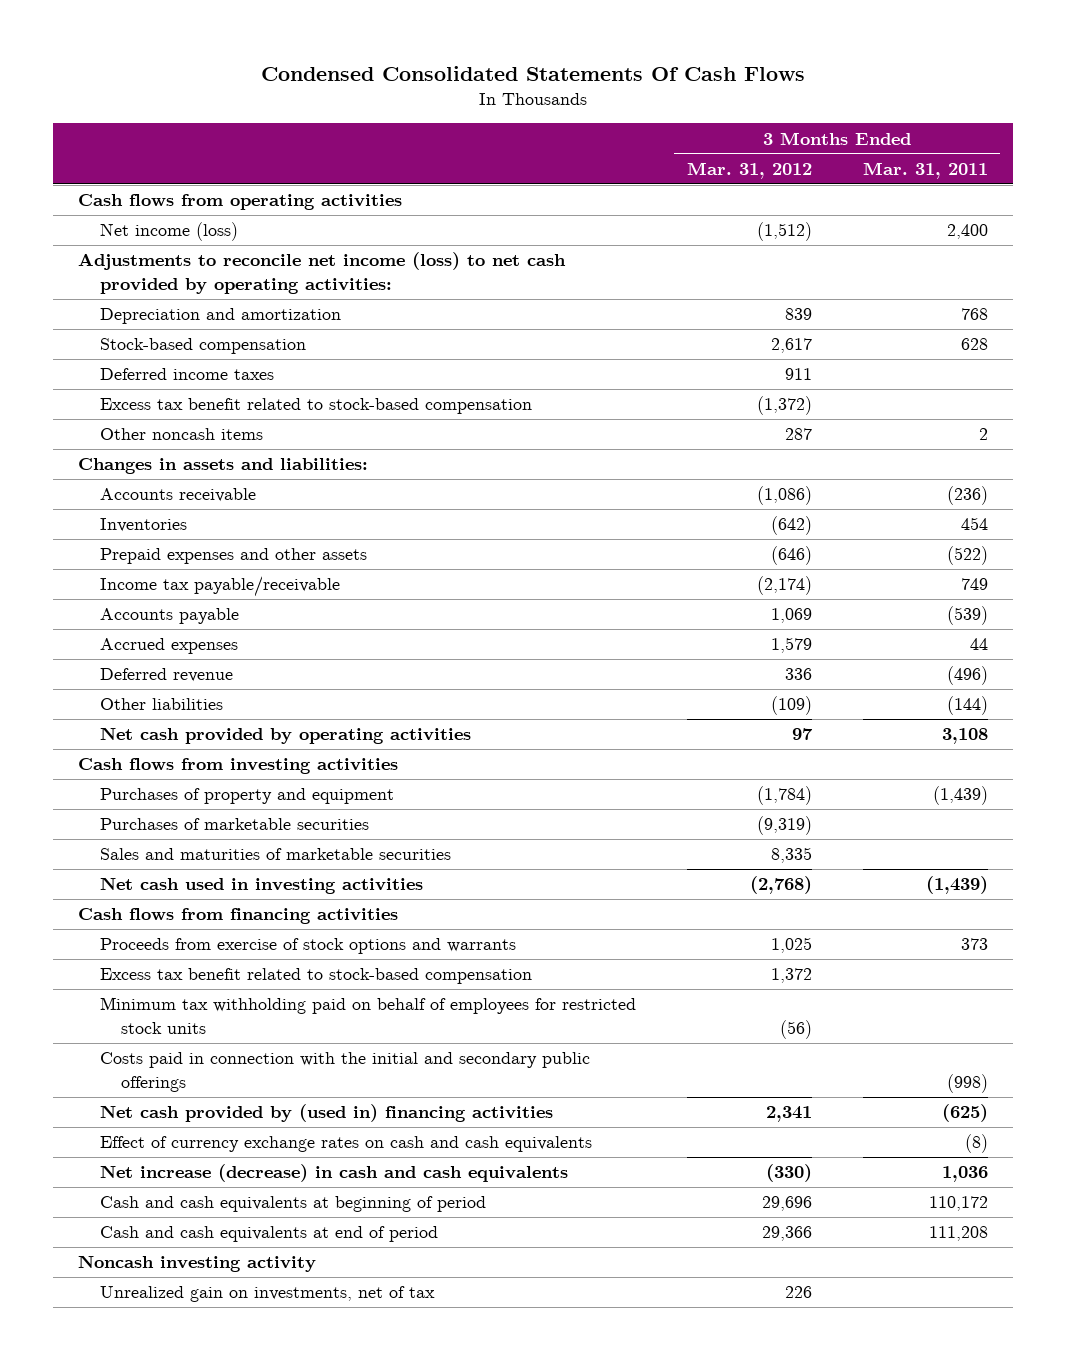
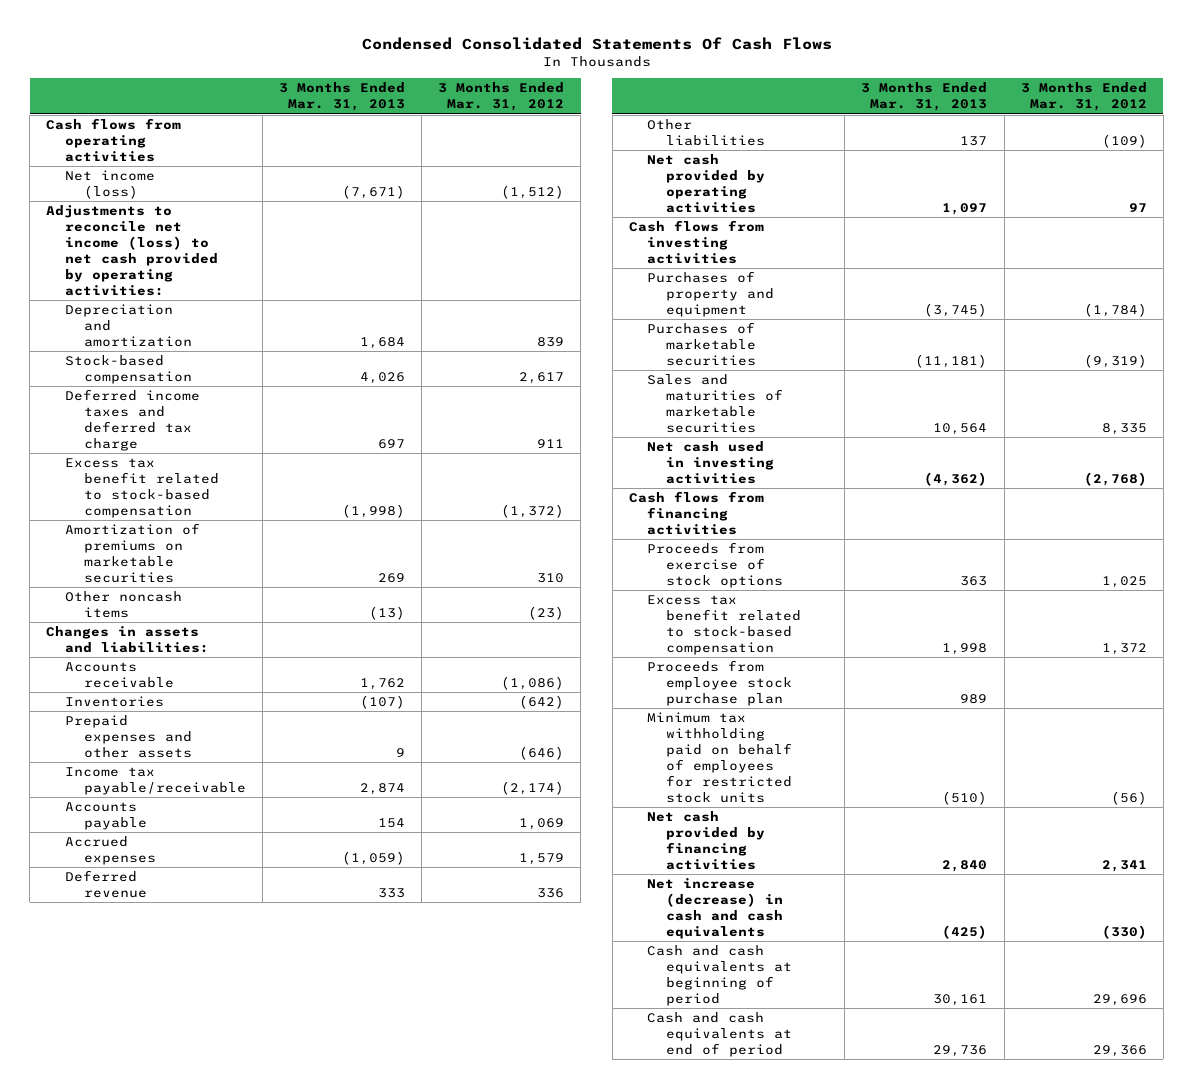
- | 3 Months Ended Mar. 31, 2012 | 3 Months Ended Mar. 31, 2011
+ | 3 Months Ended Mar. 31, 2013 | 3 Months Ended Mar. 31, 2012
- Deferred income taxes | 911 |
+ Deferred income taxes and deferred tax charge | 697 | 911
- Other noncash items | 287 | 2
+ Amortization of premiums on marketable securities | 269 | 310
+ Other noncash items | (13) | (23)
- Proceeds from exercise of stock options and warrants | 1,025 | 373
+ Proceeds from exercise of stock options | 363 | 1,025
+ Proceeds from employee stock purchase plan | 989 |
- Costs paid in connection with the initial and secondary public offerings | | (998)
- Net cash provided by (used in) financing activities | 2,341 | (625)
- Effect of currency exchange rates on cash and cash equivalents | | (8)
+ Net cash provided by financing activities | 2,840 | 2,341
- Noncash investing activity
- Unrealized gain on investments, net of tax | 226 |

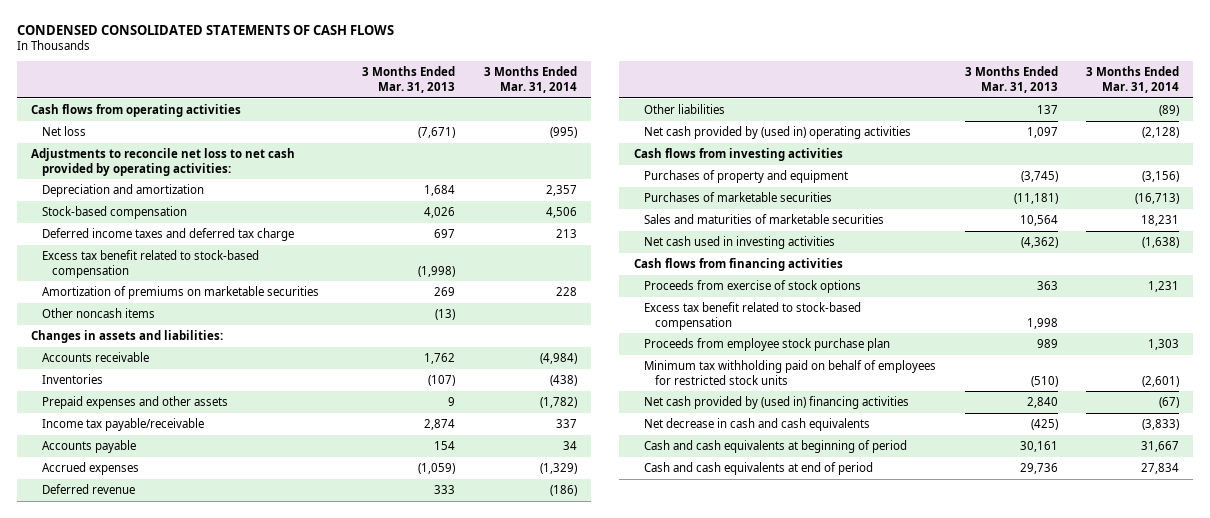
- Condensed Consolidated Statements Of Cash Flows
+ CONDENSED CONSOLIDATED STATEMENTS OF CASH FLOWS
- | 3 Months Ended Mar. 31, 2013 | 3 Months Ended Mar. 31, 2012
+ | 3 Months Ended Mar. 31, 2013 | 3 Months Ended Mar. 31, 2014
- Net income (loss) | (7,671) | (1,512)
- Adjustments to reconcile net income (loss) to net cash provided by operating activities:
+ Net loss | (7,671) | (995)
+ Adjustments to reconcile net loss to net cash provided by operating activities:
- Net cash provided by operating activities | 1,097 | 97
+ Net cash provided by (used in) operating activities | 1,097 | (2,128)
- Net cash provided by financing activities | 2,840 | 2,341
- Net increase (decrease) in cash and cash equivalents | (425) | (330)
+ Net cash provided by (used in) financing activities | 2,840 | (67)
+ Net decrease in cash and cash equivalents | (425) | (3,833)

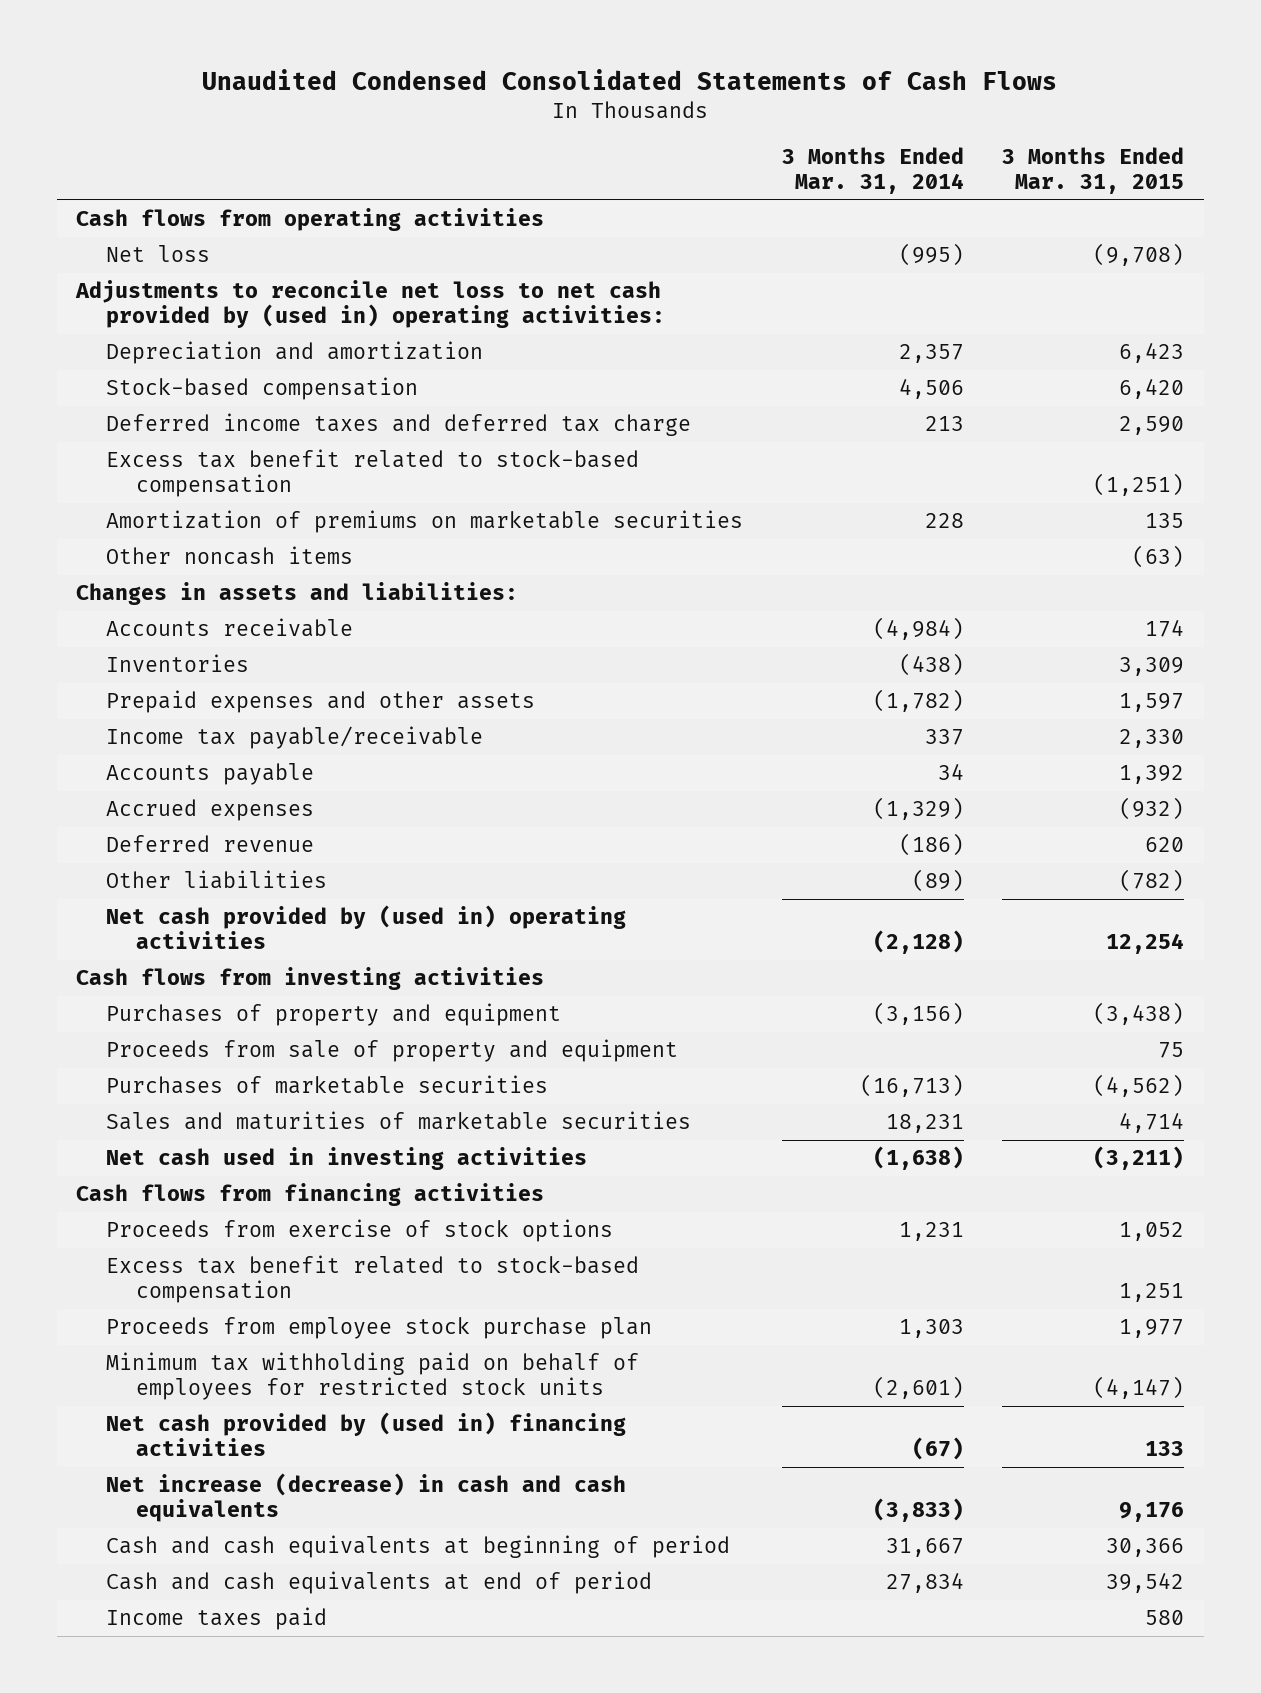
- CONDENSED CONSOLIDATED STATEMENTS OF CASH FLOWS
+ Unaudited Condensed Consolidated Statements of Cash Flows
- | 3 Months Ended Mar. 31, 2013 | 3 Months Ended Mar. 31, 2014
+ | 3 Months Ended Mar. 31, 2014 | 3 Months Ended Mar. 31, 2015
- Adjustments to reconcile net loss to net cash provided by operating activities:
+ Adjustments to reconcile net loss to net cash provided by (used in) operating activities:
+ Proceeds from sale of property and equipment | | 75
- Net decrease in cash and cash equivalents | (425) | (3,833)
+ Net increase (decrease) in cash and cash equivalents | (3,833) | 9,176
+ Income taxes paid | | 580

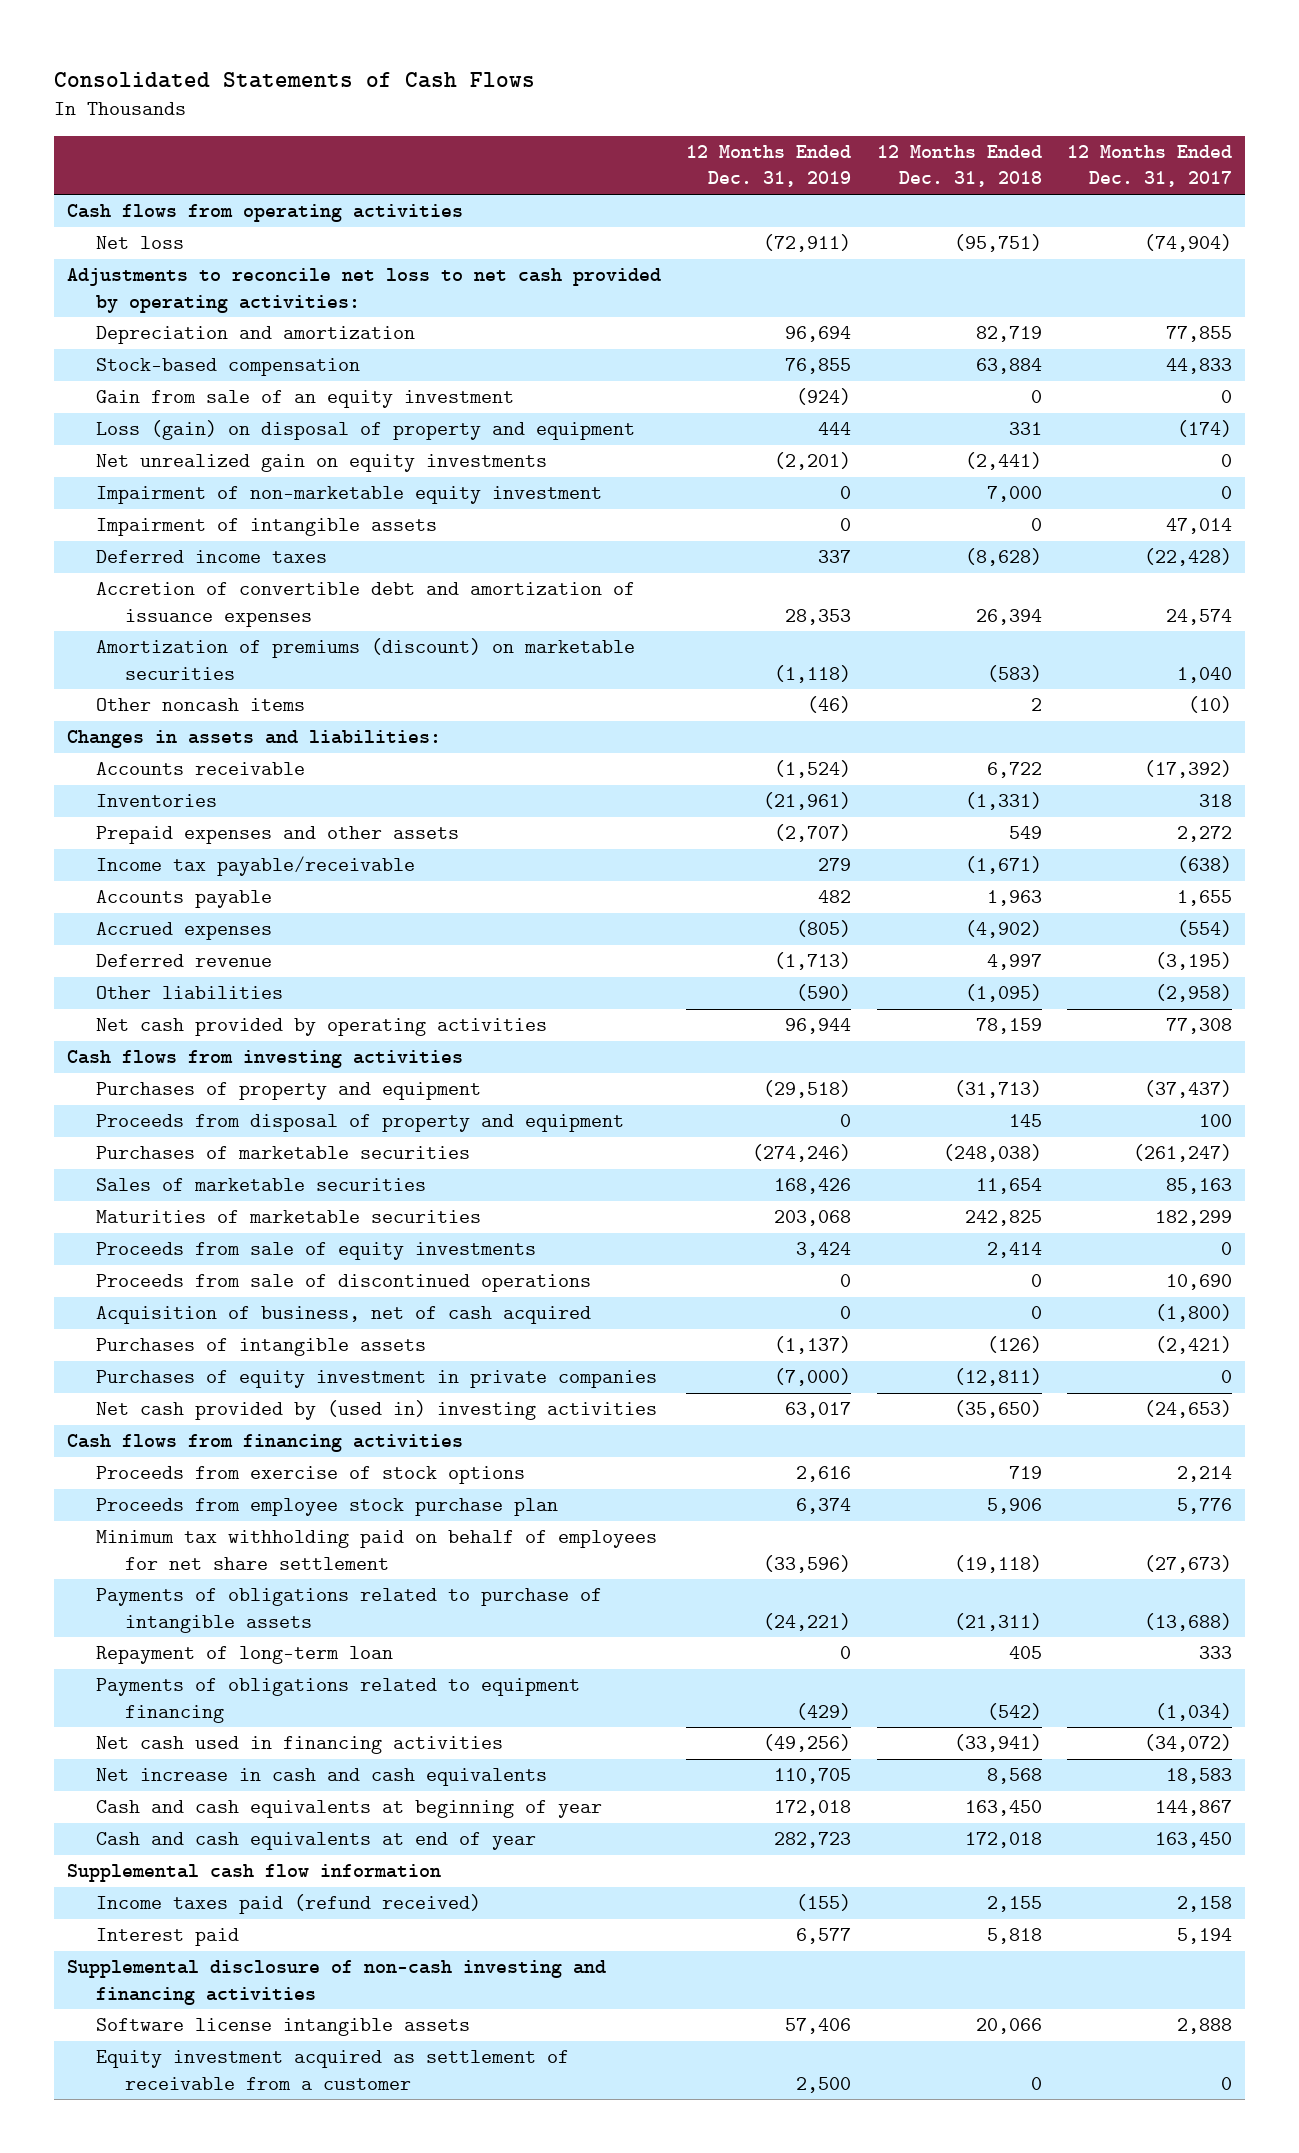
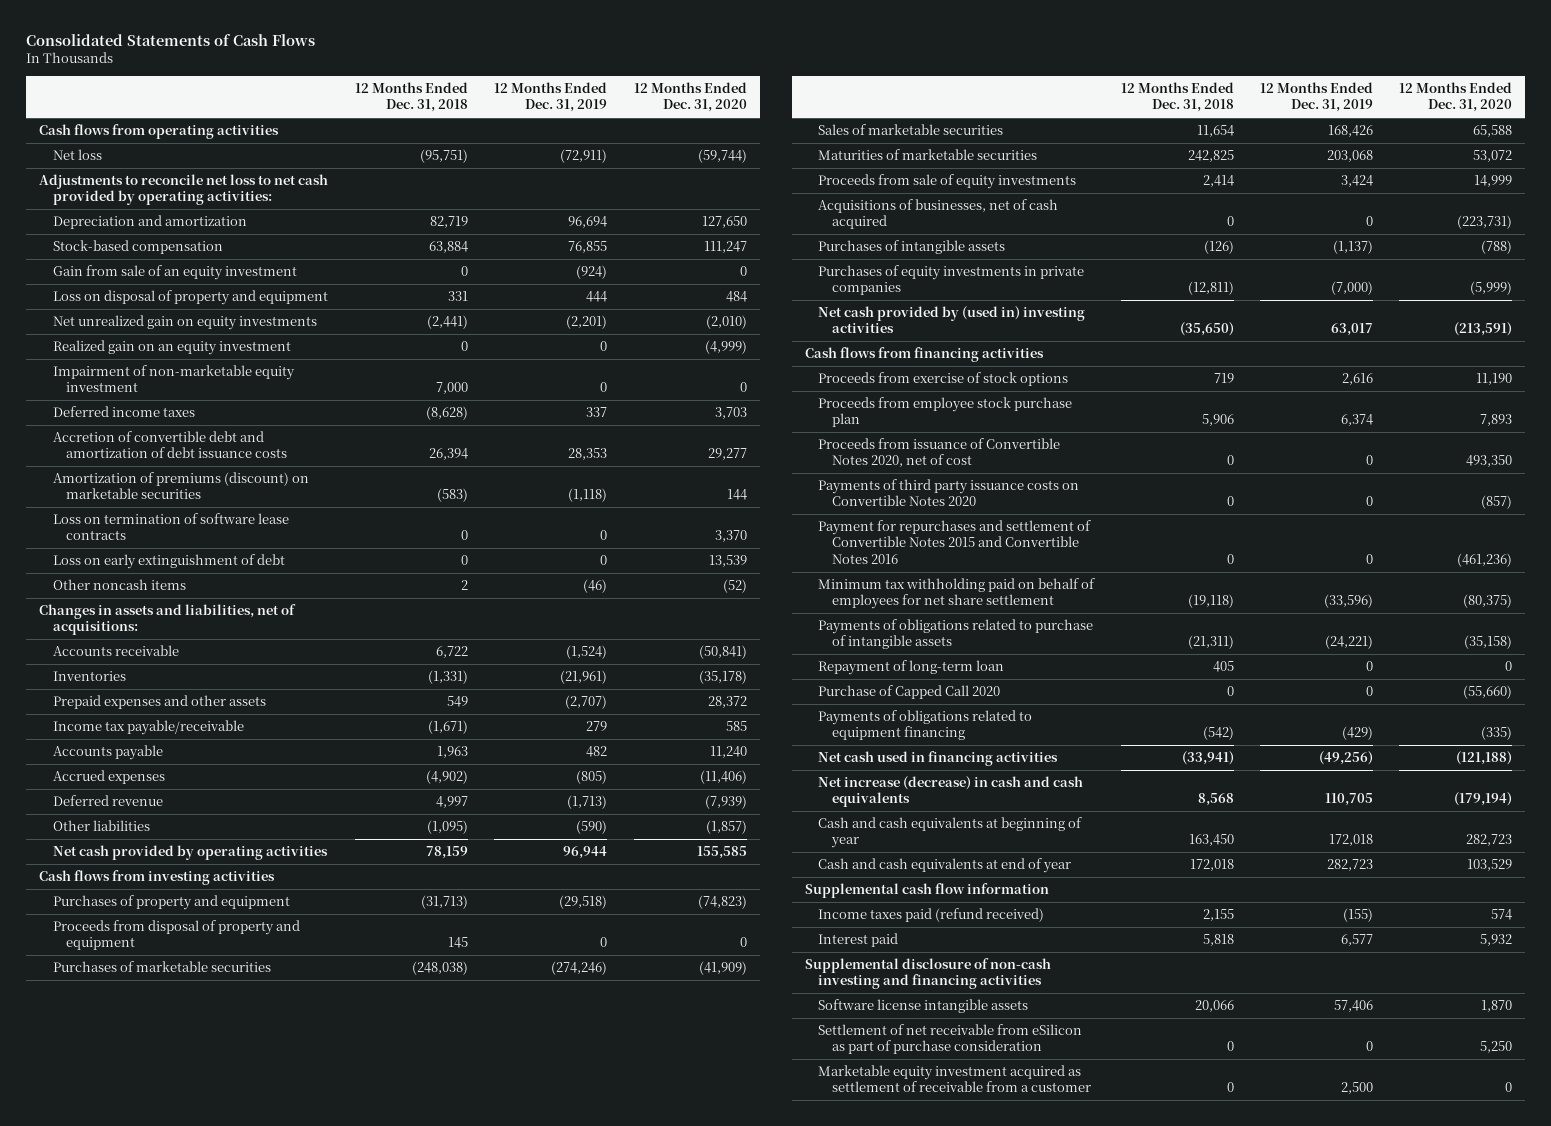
- | 12 Months Ended Dec. 31, 2019 | 12 Months Ended Dec. 31, 2018 | 12 Months Ended Dec. 31, 2017
+ | 12 Months Ended Dec. 31, 2018 | 12 Months Ended Dec. 31, 2019 | 12 Months Ended Dec. 31, 2020
- Loss (gain) on disposal of property and equipment | 444 | 331 | (174)
+ Loss on disposal of property and equipment | 331 | 444 | 484
+ Realized gain on an equity investment | 0 | 0 | (4,999)
- Impairment of intangible assets | 0 | 0 | 47,014
- Accretion of convertible debt and amortization of issuance expenses | 28,353 | 26,394 | 24,574
+ Accretion of convertible debt and amortization of debt issuance costs | 26,394 | 28,353 | 29,277
+ Loss on termination of software lease contracts | 0 | 0 | 3,370
+ Loss on early extinguishment of debt | 0 | 0 | 13,539
- Changes in assets and liabilities:
+ Changes in assets and liabilities, net of acquisitions:
- Proceeds from sale of discontinued operations | 0 | 0 | 10,690
- Acquisition of business, net of cash acquired | 0 | 0 | (1,800)
+ Acquisitions of businesses, net of cash acquired | 0 | 0 | (223,731)
- Purchases of equity investment in private companies | (7,000) | (12,811) | 0
+ Purchases of equity investments in private companies | (12,811) | (7,000) | (5,999)
+ Proceeds from issuance of Convertible Notes 2020, net of cost | 0 | 0 | 493,350
+ Payments of third party issuance costs on Convertible Notes 2020 | 0 | 0 | (857)
+ Payment for repurchases and settlement of Convertible Notes 2015 and Convertible Notes 2016 | 0 | 0 | (461,236)
+ Purchase of Capped Call 2020 | 0 | 0 | (55,660)
- Net increase in cash and cash equivalents | 110,705 | 8,568 | 18,583
+ Net increase (decrease) in cash and cash equivalents | 8,568 | 110,705 | (179,194)
- Equity investment acquired as settlement of receivable from a customer | 2,500 | 0 | 0
+ Settlement of net receivable from eSilicon as part of purchase consideration | 0 | 0 | 5,250
+ Marketable equity investment acquired as settlement of receivable from a customer | 0 | 2,500 | 0

